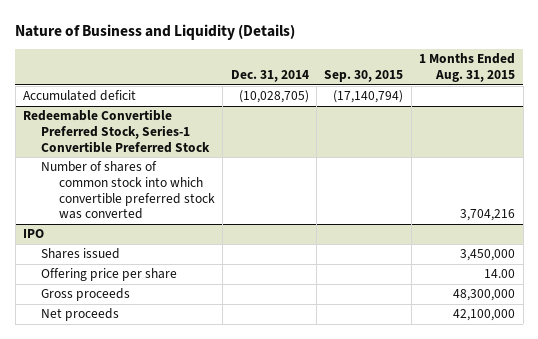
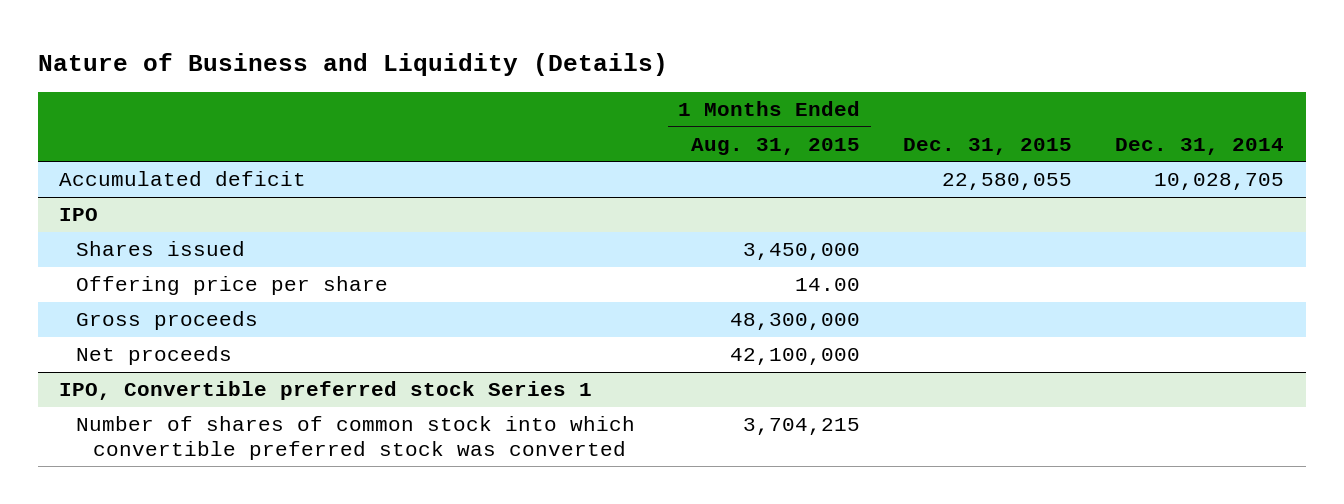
- | Dec. 31, 2014 | Sep. 30, 2015 | 1 Months Ended Aug. 31, 2015
+ | 1 Months Ended Aug. 31, 2015 | Dec. 31, 2015 | Dec. 31, 2014
- Accumulated deficit | (10,028,705) | (17,140,794) |
- Redeemable Convertible Preferred Stock, Series-1 Convertible Preferred Stock
- Number of shares of common stock into which convertible preferred stock was converted | | | 3,704,216
+ Accumulated deficit | | 22,580,055 | 10,028,705
+ IPO, Convertible preferred stock Series 1
+ Number of shares of common stock into which convertible preferred stock was converted | 3,704,215 | |

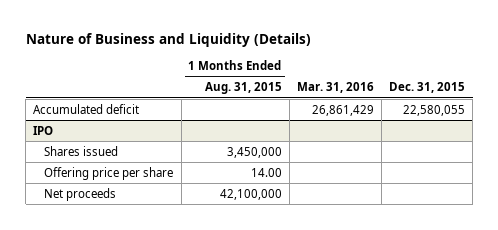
- | 1 Months Ended Aug. 31, 2015 | Dec. 31, 2015 | Dec. 31, 2014
+ | 1 Months Ended Aug. 31, 2015 | Mar. 31, 2016 | Dec. 31, 2015
@ IPO
- Gross proceeds | 48,300,000 | |
- IPO, Convertible preferred stock Series 1
- Number of shares of common stock into which convertible preferred stock was converted | 3,704,215 | |

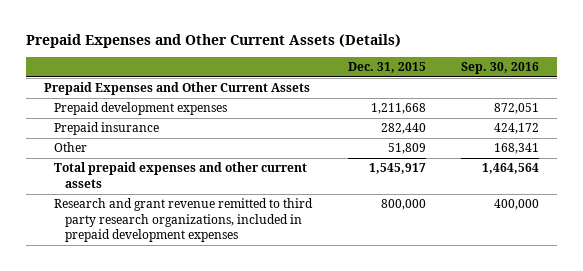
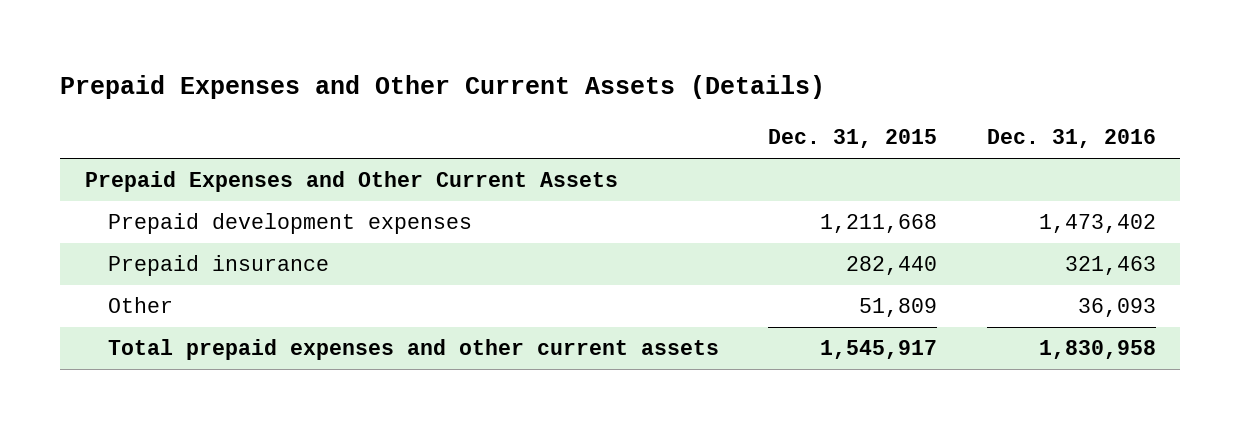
- | Dec. 31, 2015 | Sep. 30, 2016
+ | Dec. 31, 2015 | Dec. 31, 2016
- Research and grant revenue remitted to third party research organizations, included in prepaid development expenses | 800,000 | 400,000

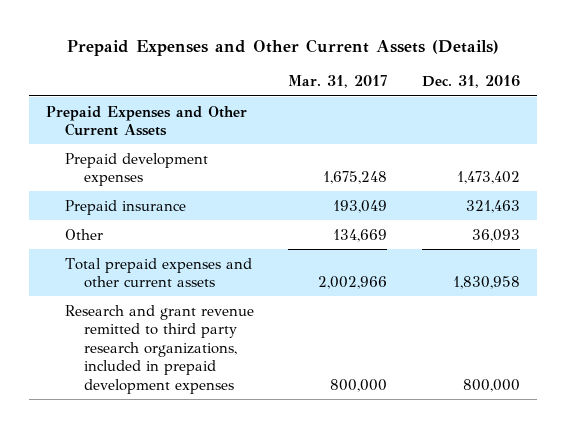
- | Dec. 31, 2015 | Dec. 31, 2016
+ | Mar. 31, 2017 | Dec. 31, 2016
+ Research and grant revenue remitted to third party research organizations, included in prepaid development expenses | 800,000 | 800,000

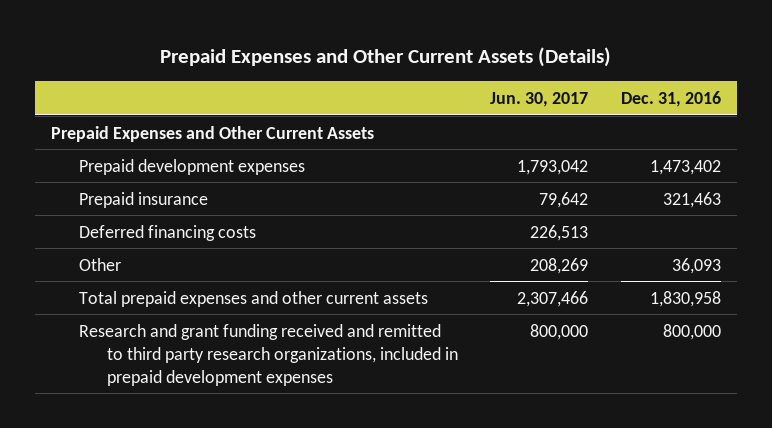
- | Mar. 31, 2017 | Dec. 31, 2016
+ | Jun. 30, 2017 | Dec. 31, 2016
+ Deferred financing costs | 226,513 |
- Research and grant revenue remitted to third party research organizations, included in prepaid development expenses | 800,000 | 800,000
+ Research and grant funding received and remitted to third party research organizations, included in prepaid development expenses | 800,000 | 800,000

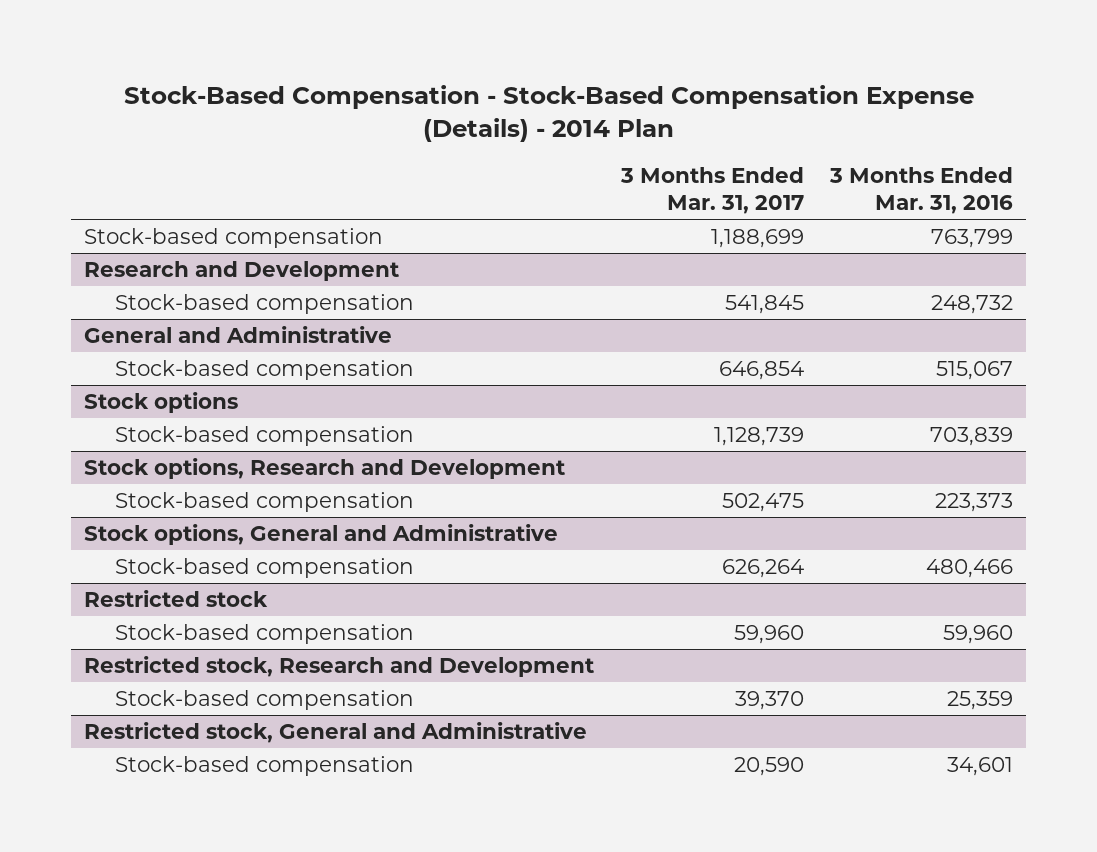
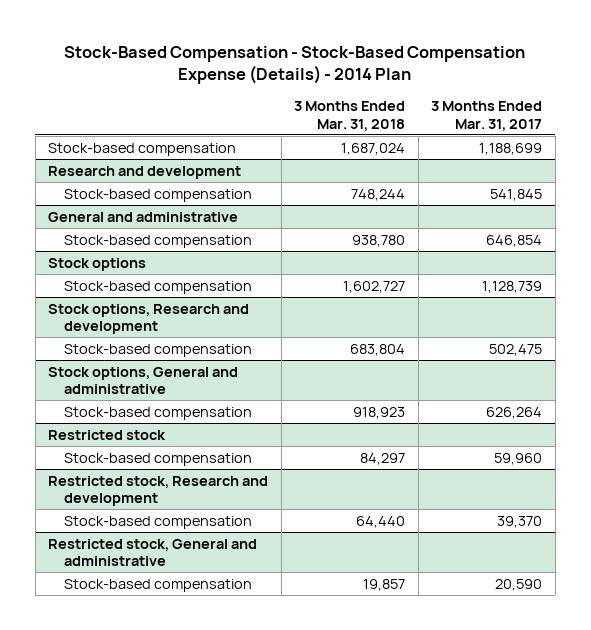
- | 3 Months Ended Mar. 31, 2017 | 3 Months Ended Mar. 31, 2016
+ | 3 Months Ended Mar. 31, 2018 | 3 Months Ended Mar. 31, 2017
- Research and Development
+ Research and development
- General and Administrative
+ General and administrative
- Stock options, Research and Development
+ Stock options, Research and development
- Stock options, General and Administrative
+ Stock options, General and administrative
- Restricted stock, Research and Development
+ Restricted stock, Research and development
- Restricted stock, General and Administrative
+ Restricted stock, General and administrative

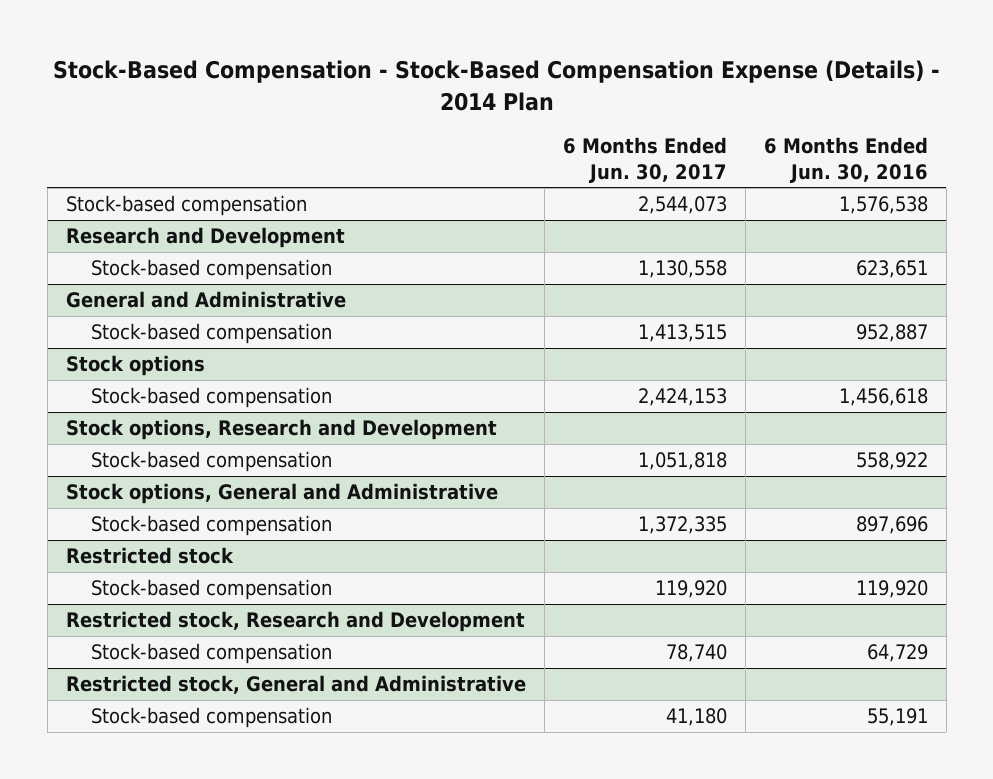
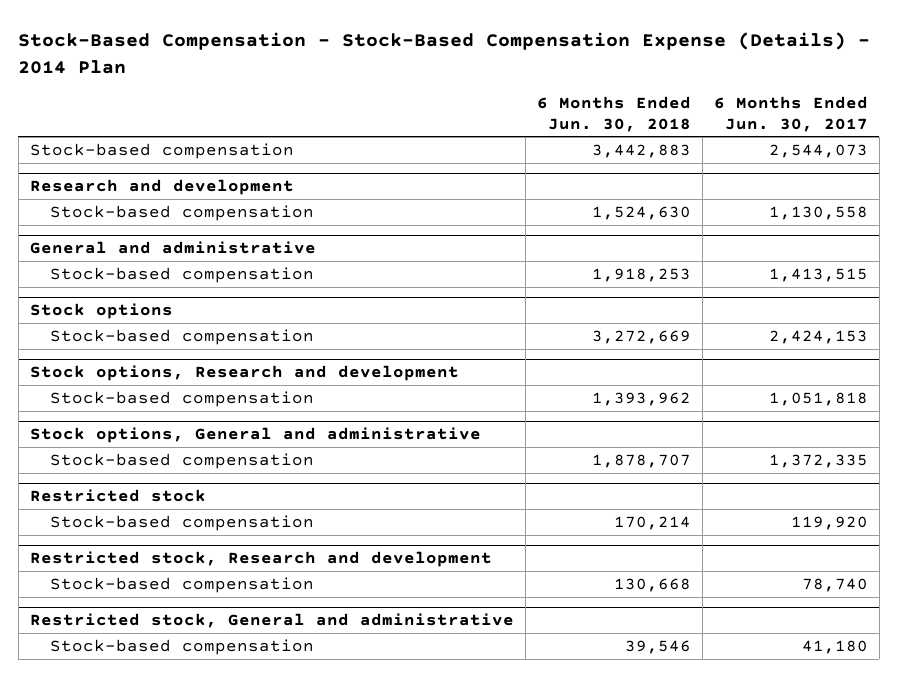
- | 6 Months Ended Jun. 30, 2017 | 6 Months Ended Jun. 30, 2016
+ | 6 Months Ended Jun. 30, 2018 | 6 Months Ended Jun. 30, 2017
- Research and Development
+ Research and development
- General and Administrative
+ General and administrative
- Stock options, Research and Development
+ Stock options, Research and development
- Stock options, General and Administrative
+ Stock options, General and administrative
- Restricted stock, Research and Development
+ Restricted stock, Research and development
- Restricted stock, General and Administrative
+ Restricted stock, General and administrative

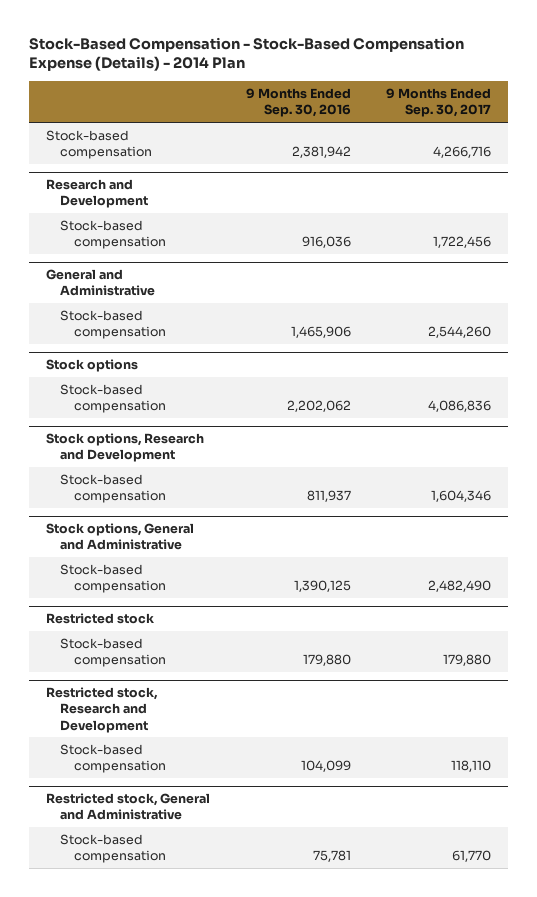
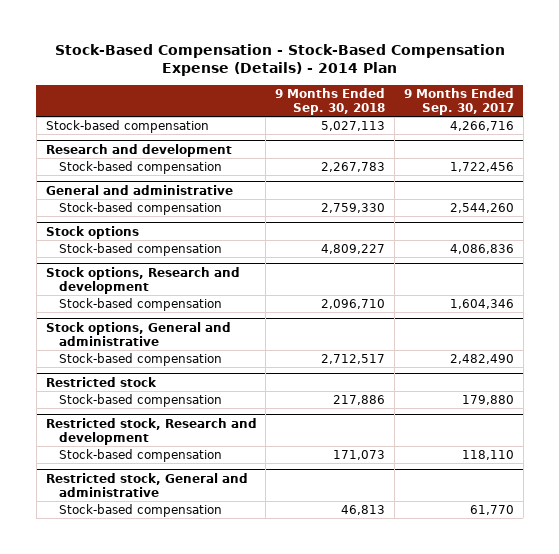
- | 9 Months Ended Sep. 30, 2016 | 9 Months Ended Sep. 30, 2017
+ | 9 Months Ended Sep. 30, 2018 | 9 Months Ended Sep. 30, 2017
- Research and Development
+ Research and development
- General and Administrative
+ General and administrative
- Stock options, Research and Development
+ Stock options, Research and development
- Stock options, General and Administrative
+ Stock options, General and administrative
- Restricted stock, Research and Development
+ Restricted stock, Research and development
- Restricted stock, General and Administrative
+ Restricted stock, General and administrative

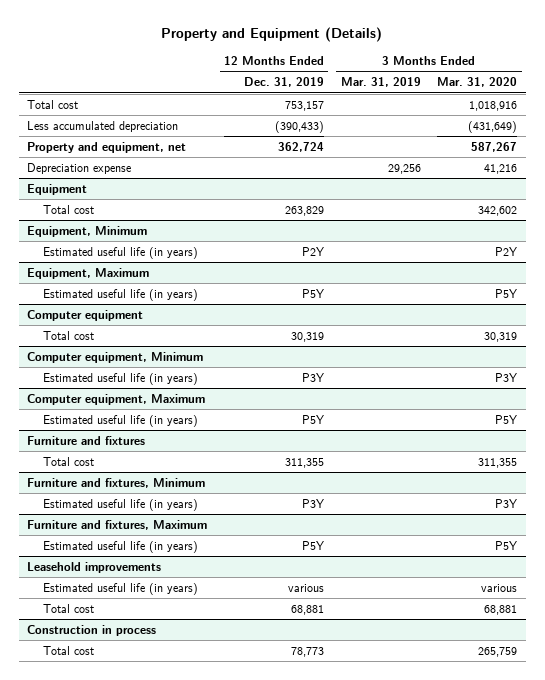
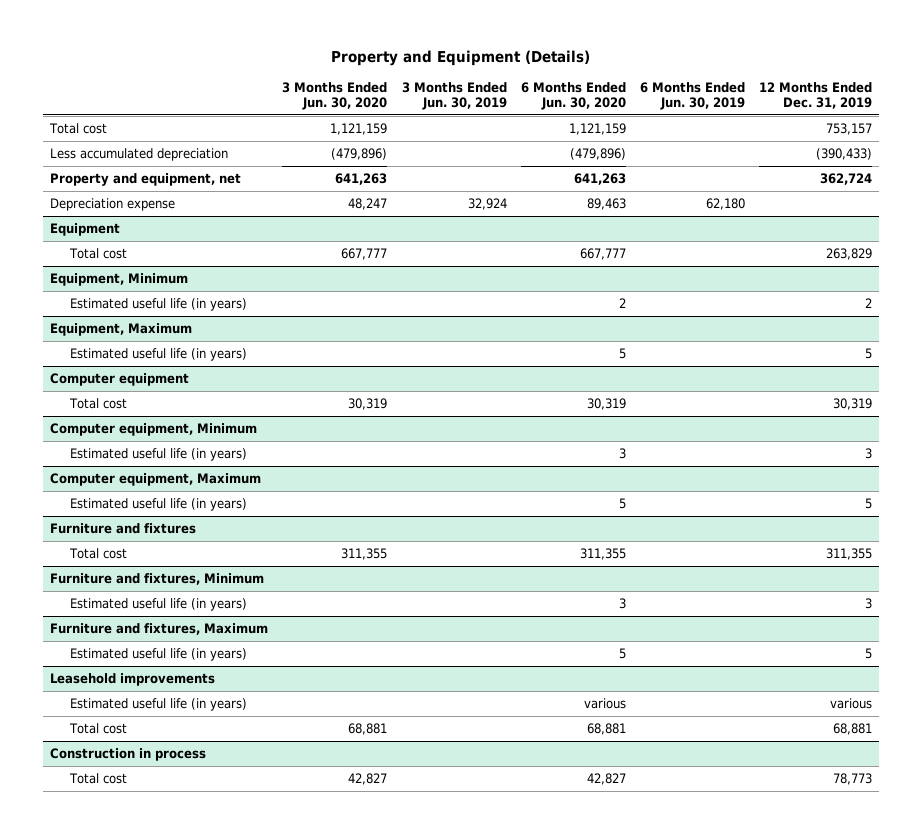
- | 12 Months Ended Dec. 31, 2019 | 3 Months Ended Mar. 31, 2019 | 3 Months Ended Mar. 31, 2020
+ | 3 Months Ended Jun. 30, 2020 | 3 Months Ended Jun. 30, 2019 | 6 Months Ended Jun. 30, 2020 | 6 Months Ended Jun. 30, 2019 | 12 Months Ended Dec. 31, 2019
@ Equipment, Minimum
- Estimated useful life (in years) | P2Y | | P2Y
+ Estimated useful life (in years) | | | 2 | | 2
@ Equipment, Maximum
- Estimated useful life (in years) | P5Y | | P5Y
+ Estimated useful life (in years) | | | 5 | | 5
@ Computer equipment, Minimum
- Estimated useful life (in years) | P3Y | | P3Y
+ Estimated useful life (in years) | | | 3 | | 3
@ Computer equipment, Maximum
- Estimated useful life (in years) | P5Y | | P5Y
+ Estimated useful life (in years) | | | 5 | | 5
@ Furniture and fixtures, Minimum
- Estimated useful life (in years) | P3Y | | P3Y
+ Estimated useful life (in years) | | | 3 | | 3
@ Furniture and fixtures, Maximum
- Estimated useful life (in years) | P5Y | | P5Y
+ Estimated useful life (in years) | | | 5 | | 5

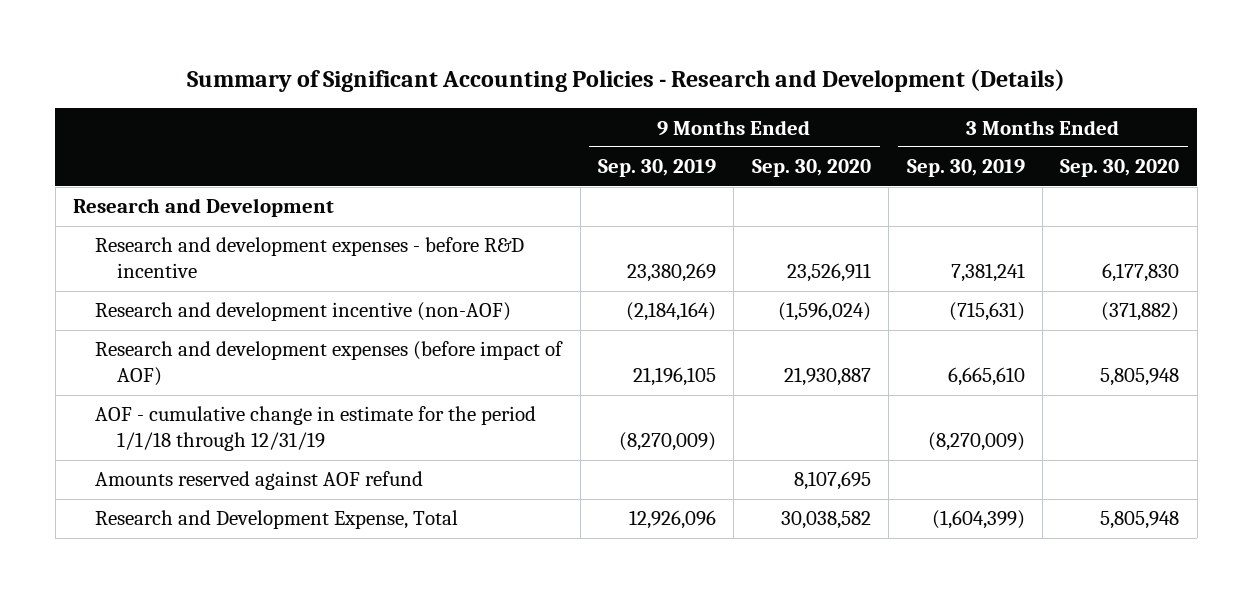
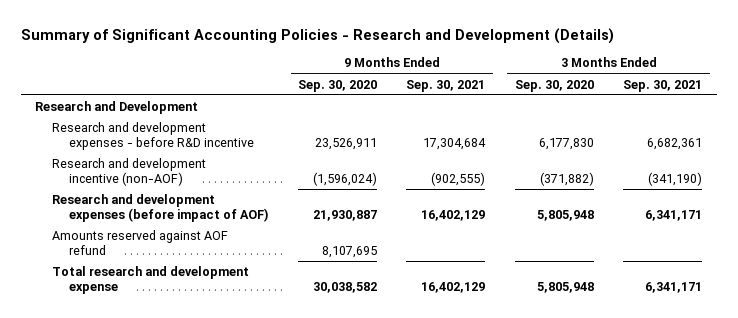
- | 9 Months Ended Sep. 30, 2019 | 9 Months Ended Sep. 30, 2020 | 3 Months Ended Sep. 30, 2019 | 3 Months Ended Sep. 30, 2020
+ | 9 Months Ended Sep. 30, 2020 | 9 Months Ended Sep. 30, 2021 | 3 Months Ended Sep. 30, 2020 | 3 Months Ended Sep. 30, 2021
- AOF - cumulative change in estimate for the period 1/1/18 through 12/31/19 | (8,270,009) | | (8,270,009) |
- Research and Development Expense, Total | 12,926,096 | 30,038,582 | (1,604,399) | 5,805,948
+ Total research and development expense | 30,038,582 | 16,402,129 | 5,805,948 | 6,341,171

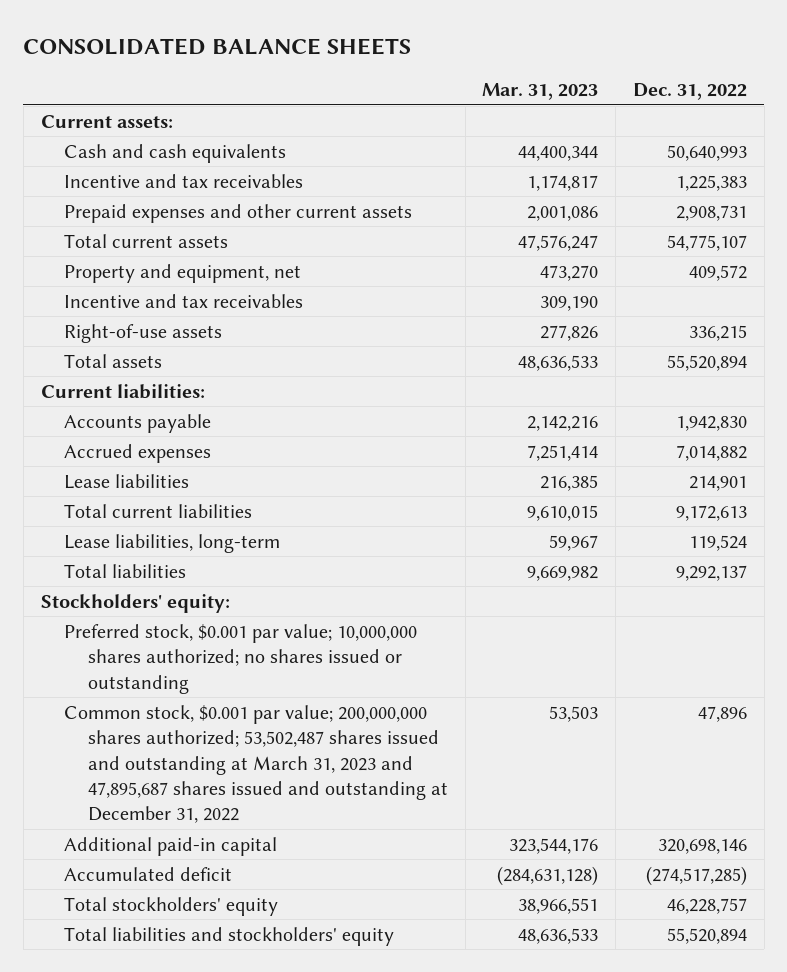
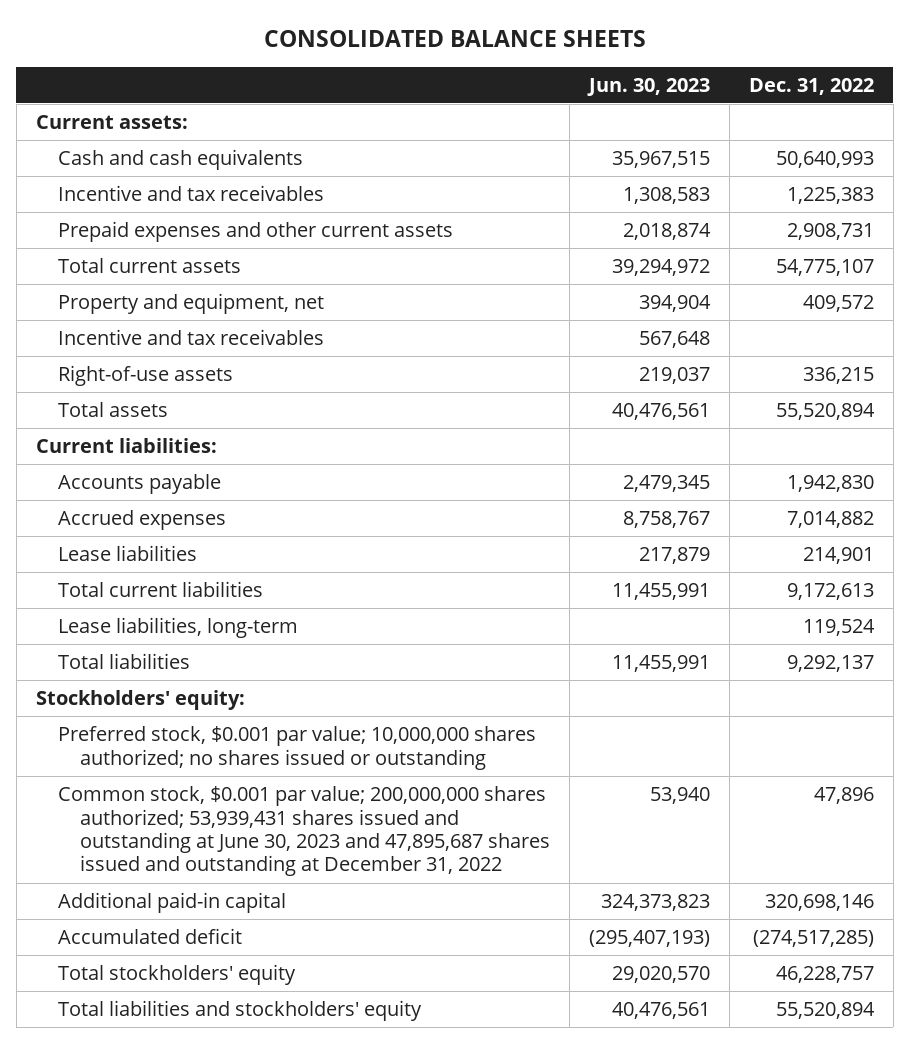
- | Mar. 31, 2023 | Dec. 31, 2022
+ | Jun. 30, 2023 | Dec. 31, 2022
- Common stock, $0.001 par value; 200,000,000 shares authorized; 53,502,487 shares issued and outstanding at March 31, 2023 and 47,895,687 shares issued and outstanding at December 31, 2022 | 53,503 | 47,896
+ Common stock, $0.001 par value; 200,000,000 shares authorized; 53,939,431 shares issued and outstanding at June 30, 2023 and 47,895,687 shares issued and outstanding at December 31, 2022 | 53,940 | 47,896

